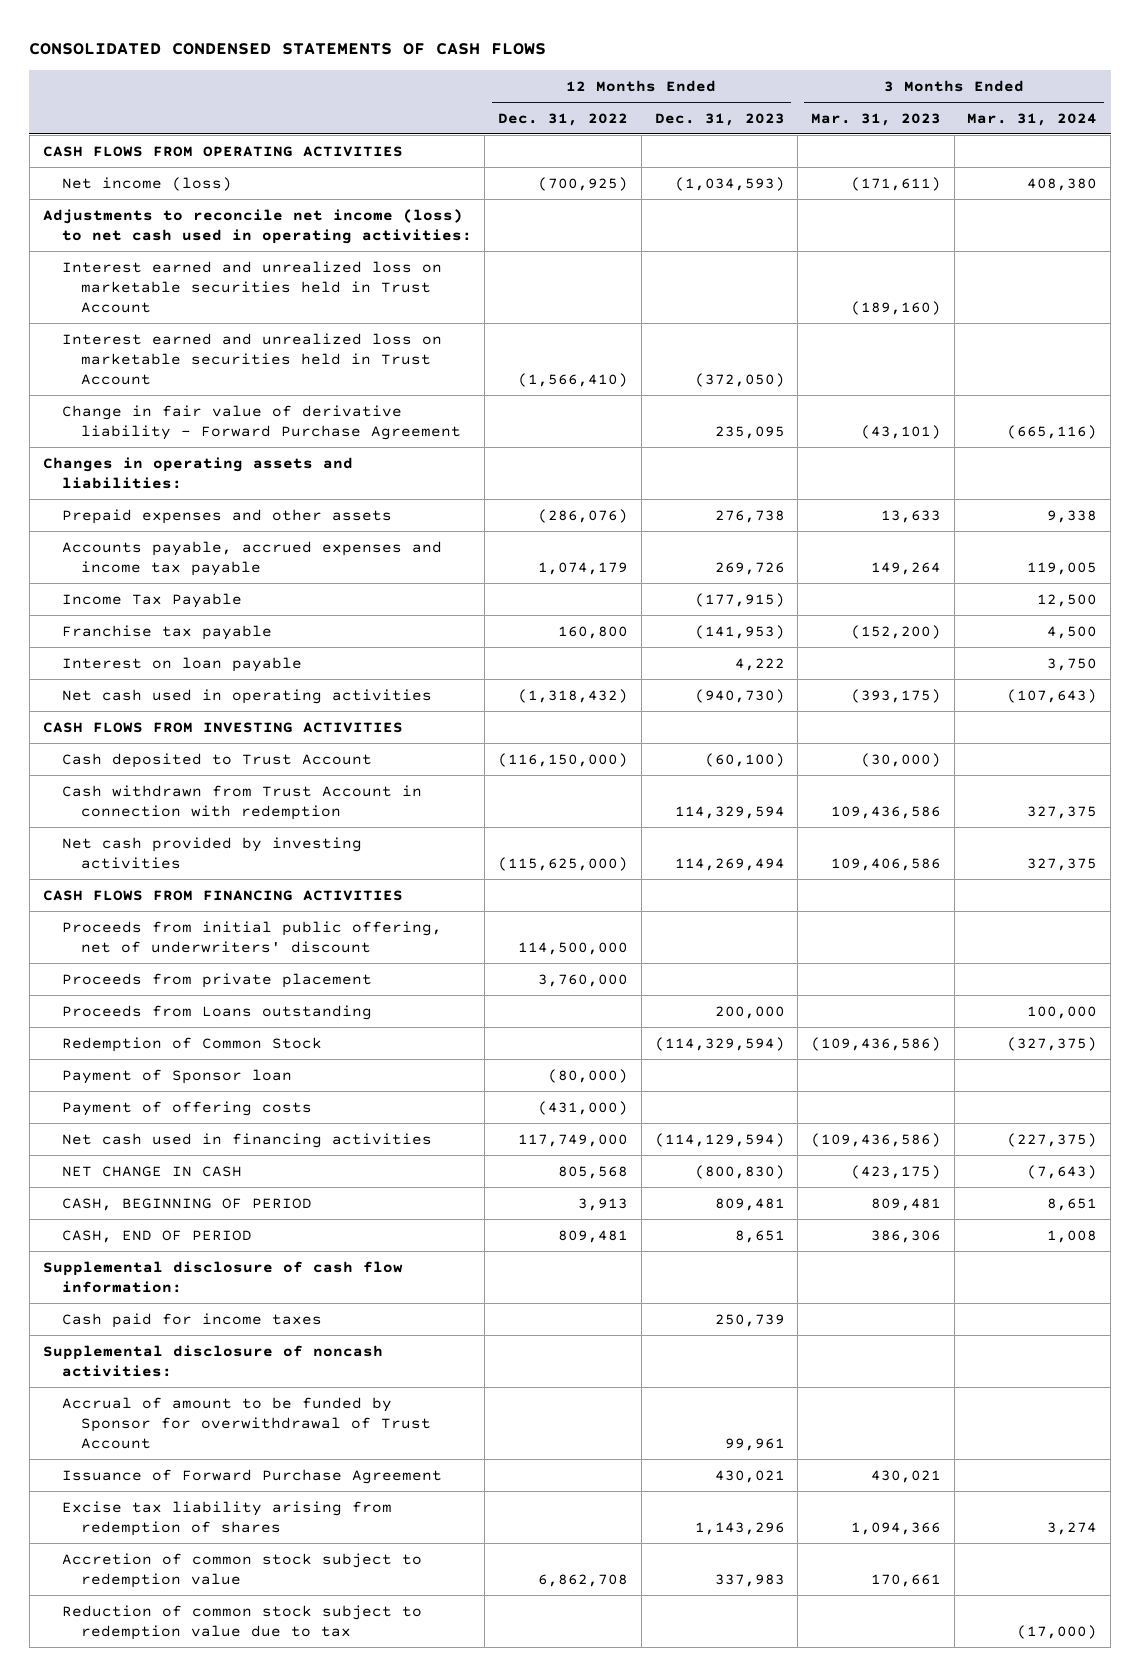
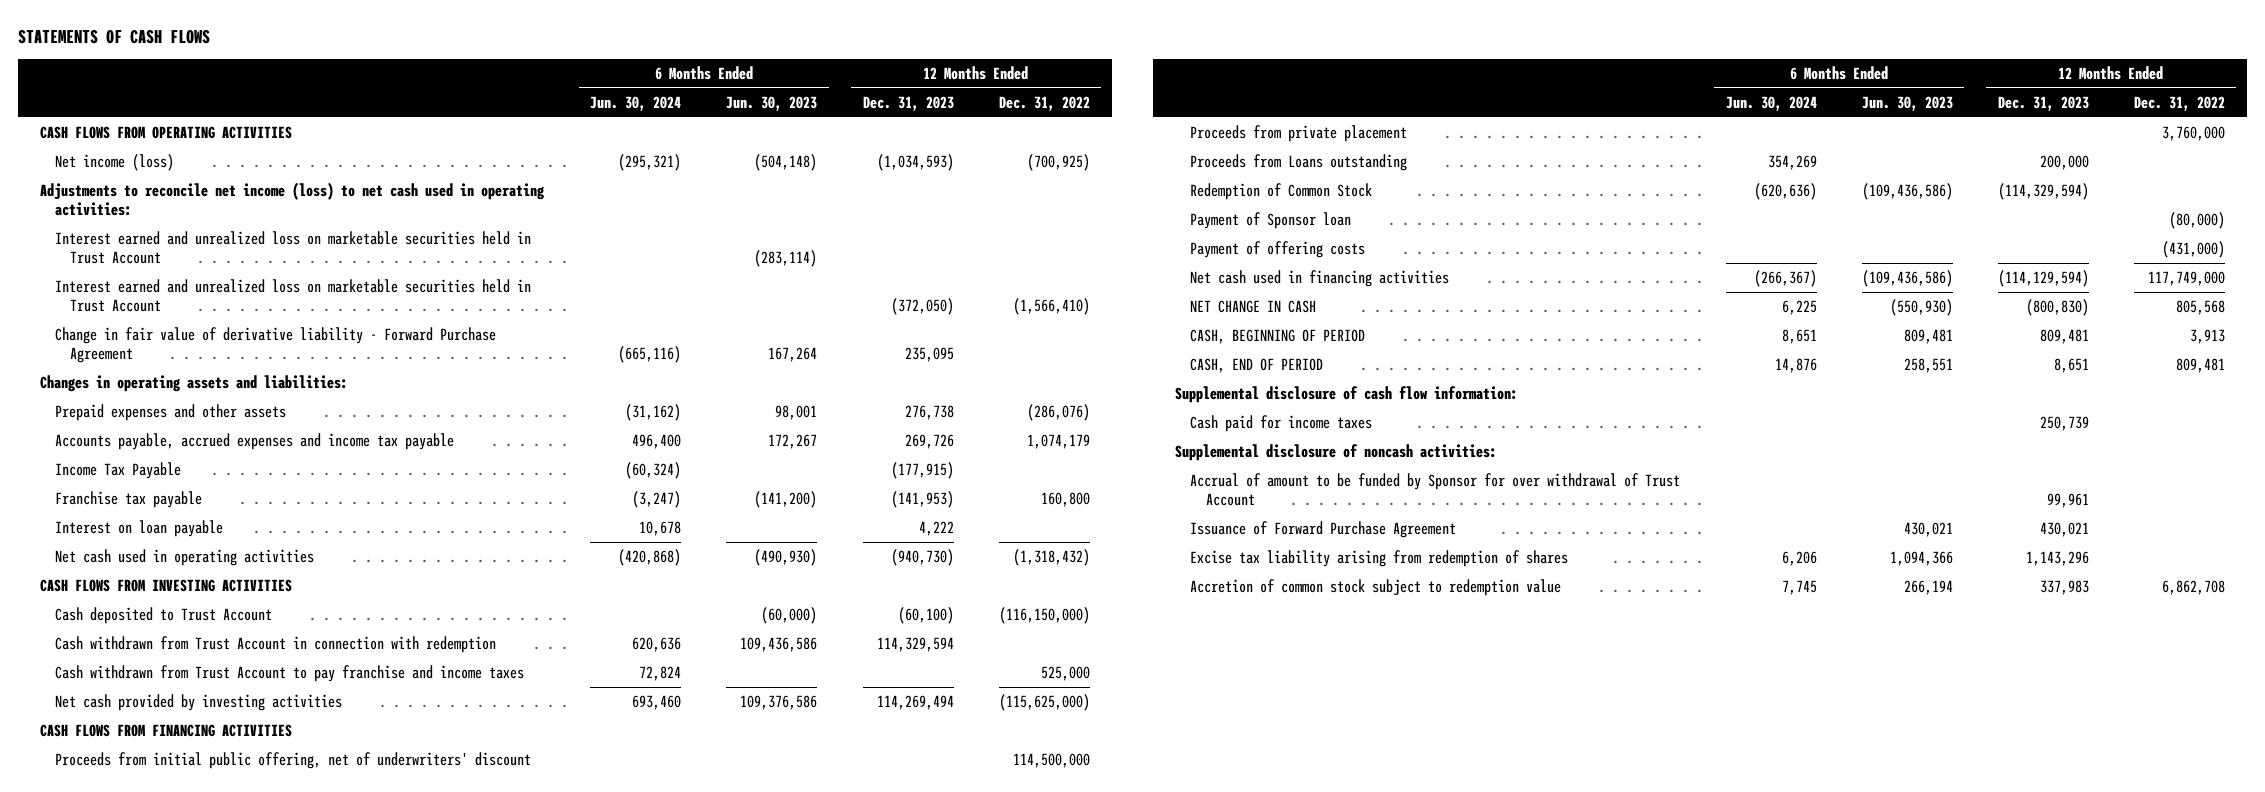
- CONSOLIDATED CONDENSED STATEMENTS OF CASH FLOWS
+ STATEMENTS OF CASH FLOWS
- | 12 Months Ended Dec. 31, 2022 | 12 Months Ended Dec. 31, 2023 | 3 Months Ended Mar. 31, 2023 | 3 Months Ended Mar. 31, 2024
+ | 6 Months Ended Jun. 30, 2024 | 6 Months Ended Jun. 30, 2023 | 12 Months Ended Dec. 31, 2023 | 12 Months Ended Dec. 31, 2022
+ Cash withdrawn from Trust Account to pay franchise and income taxes | 72,824 | | | 525,000
- Accrual of amount to be funded by Sponsor for overwithdrawal of Trust Account | | 99,961 | |
+ Accrual of amount to be funded by Sponsor for over withdrawal of Trust Account | | | 99,961 |
- Reduction of common stock subject to redemption value due to tax | | | | (17,000)

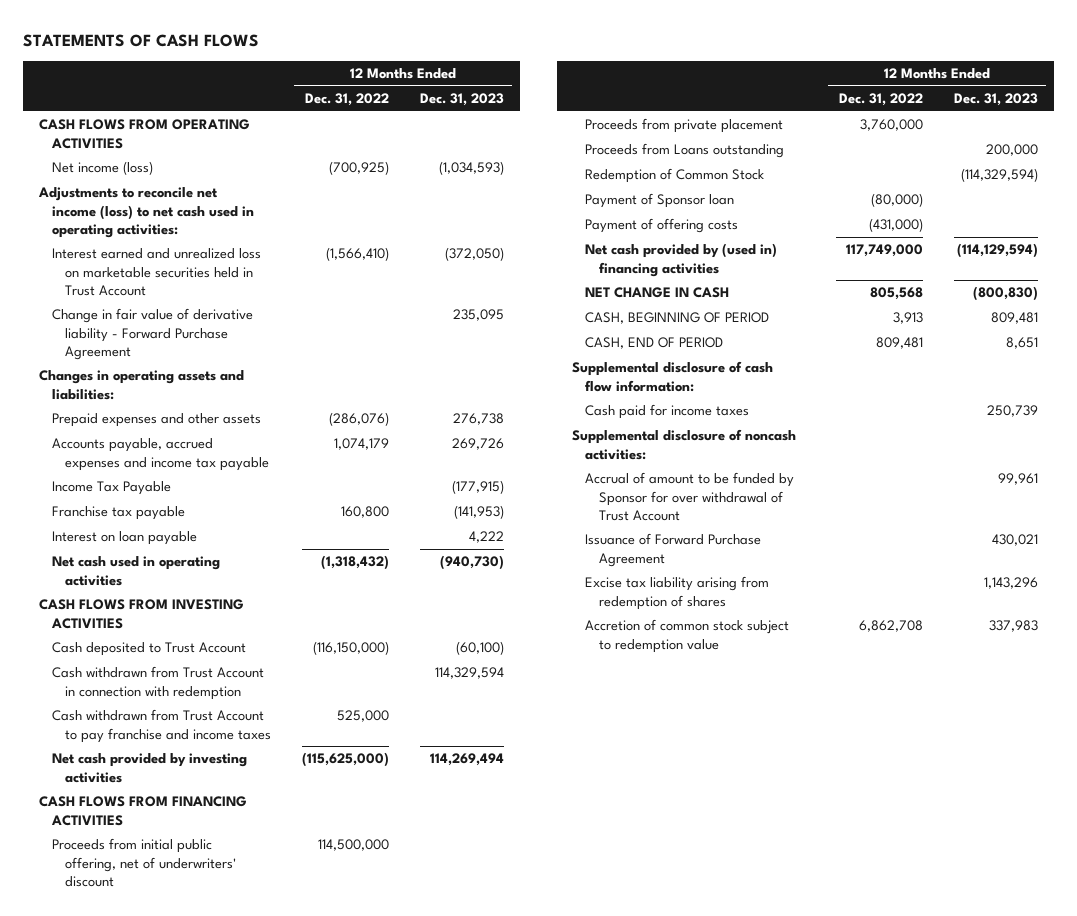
- | 6 Months Ended Jun. 30, 2024 | 6 Months Ended Jun. 30, 2023 | 12 Months Ended Dec. 31, 2023 | 12 Months Ended Dec. 31, 2022
+ | 12 Months Ended Dec. 31, 2022 | 12 Months Ended Dec. 31, 2023
- Interest earned and unrealized loss on marketable securities held in Trust Account | | (283,114) | |
- Net cash used in financing activities | (266,367) | (109,436,586) | (114,129,594) | 117,749,000
+ Net cash provided by (used in) financing activities | 117,749,000 | (114,129,594)

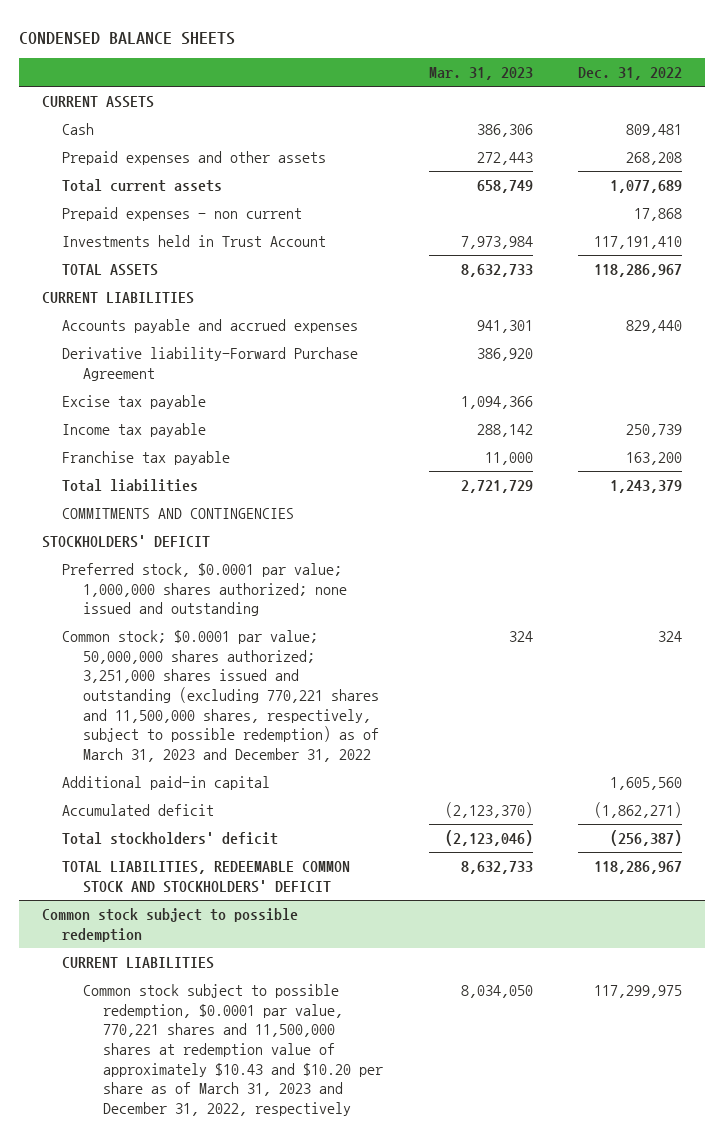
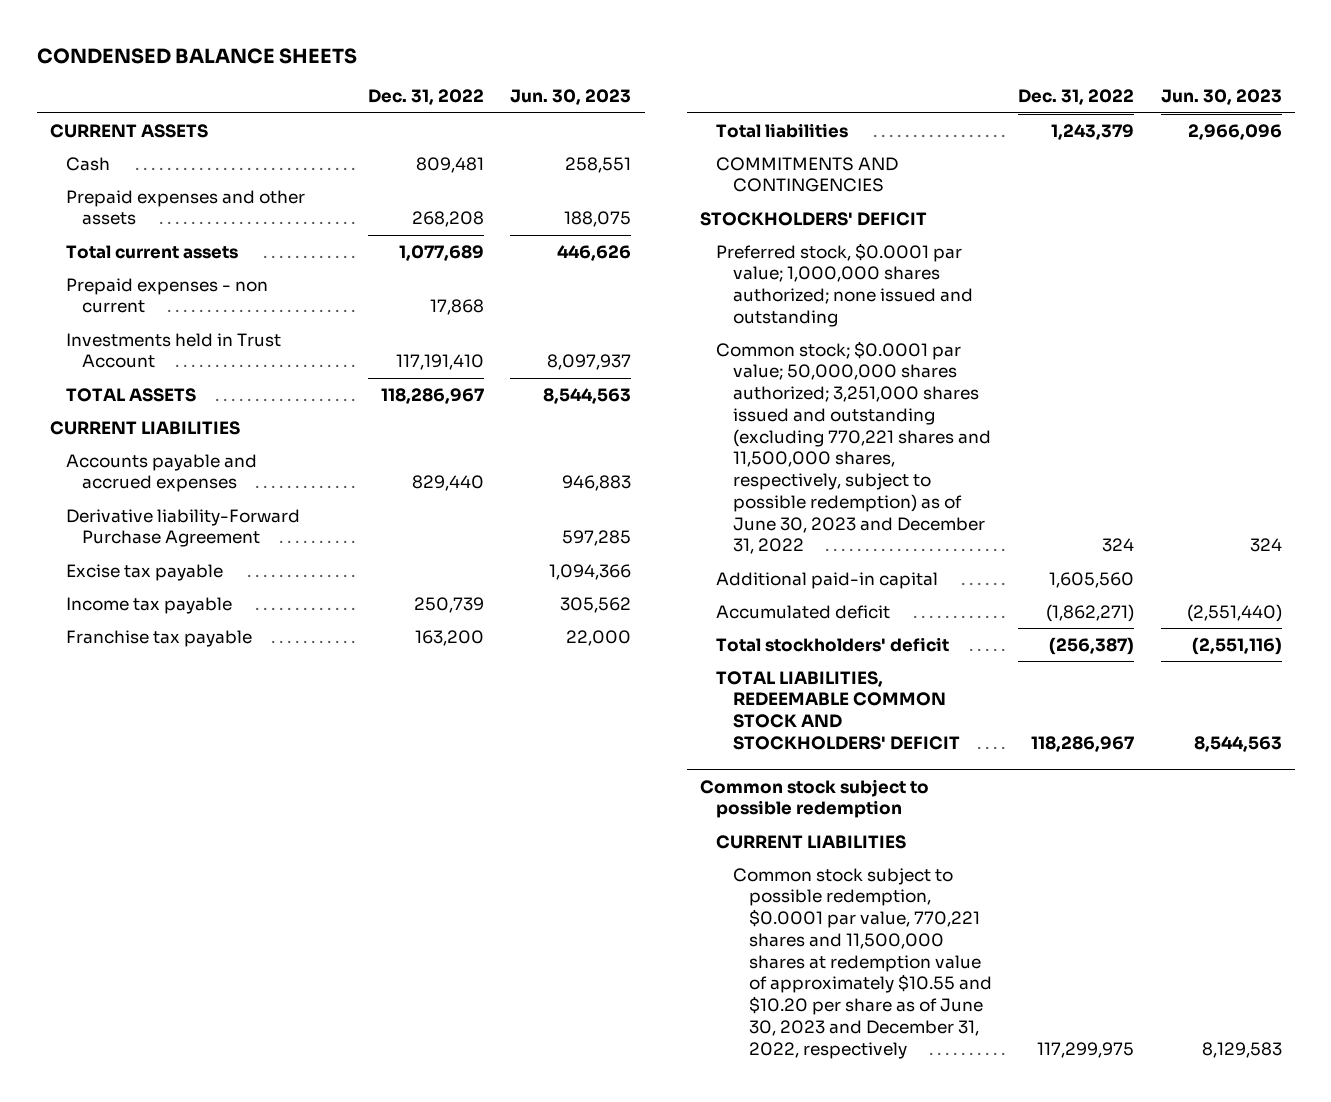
- | Mar. 31, 2023 | Dec. 31, 2022
+ | Dec. 31, 2022 | Jun. 30, 2023
- Common stock; $0.0001 par value; 50,000,000 shares authorized; 3,251,000 shares issued and outstanding (excluding 770,221 shares and 11,500,000 shares, respectively, subject to possible redemption) as of March 31, 2023 and December 31, 2022 | 324 | 324
+ Common stock; $0.0001 par value; 50,000,000 shares authorized; 3,251,000 shares issued and outstanding (excluding 770,221 shares and 11,500,000 shares, respectively, subject to possible redemption) as of June 30, 2023 and December 31, 2022 | 324 | 324
@ Common stock subject to possible redemption
- Common stock subject to possible redemption, $0.0001 par value, 770,221 shares and 11,500,000 shares at redemption value of approximately $10.43 and $10.20 per share as of March 31, 2023 and December 31, 2022, respectively | 8,034,050 | 117,299,975
+ Common stock subject to possible redemption, $0.0001 par value, 770,221 shares and 11,500,000 shares at redemption value of approximately $10.55 and $10.20 per share as of June 30, 2023 and December 31, 2022, respectively | 117,299,975 | 8,129,583

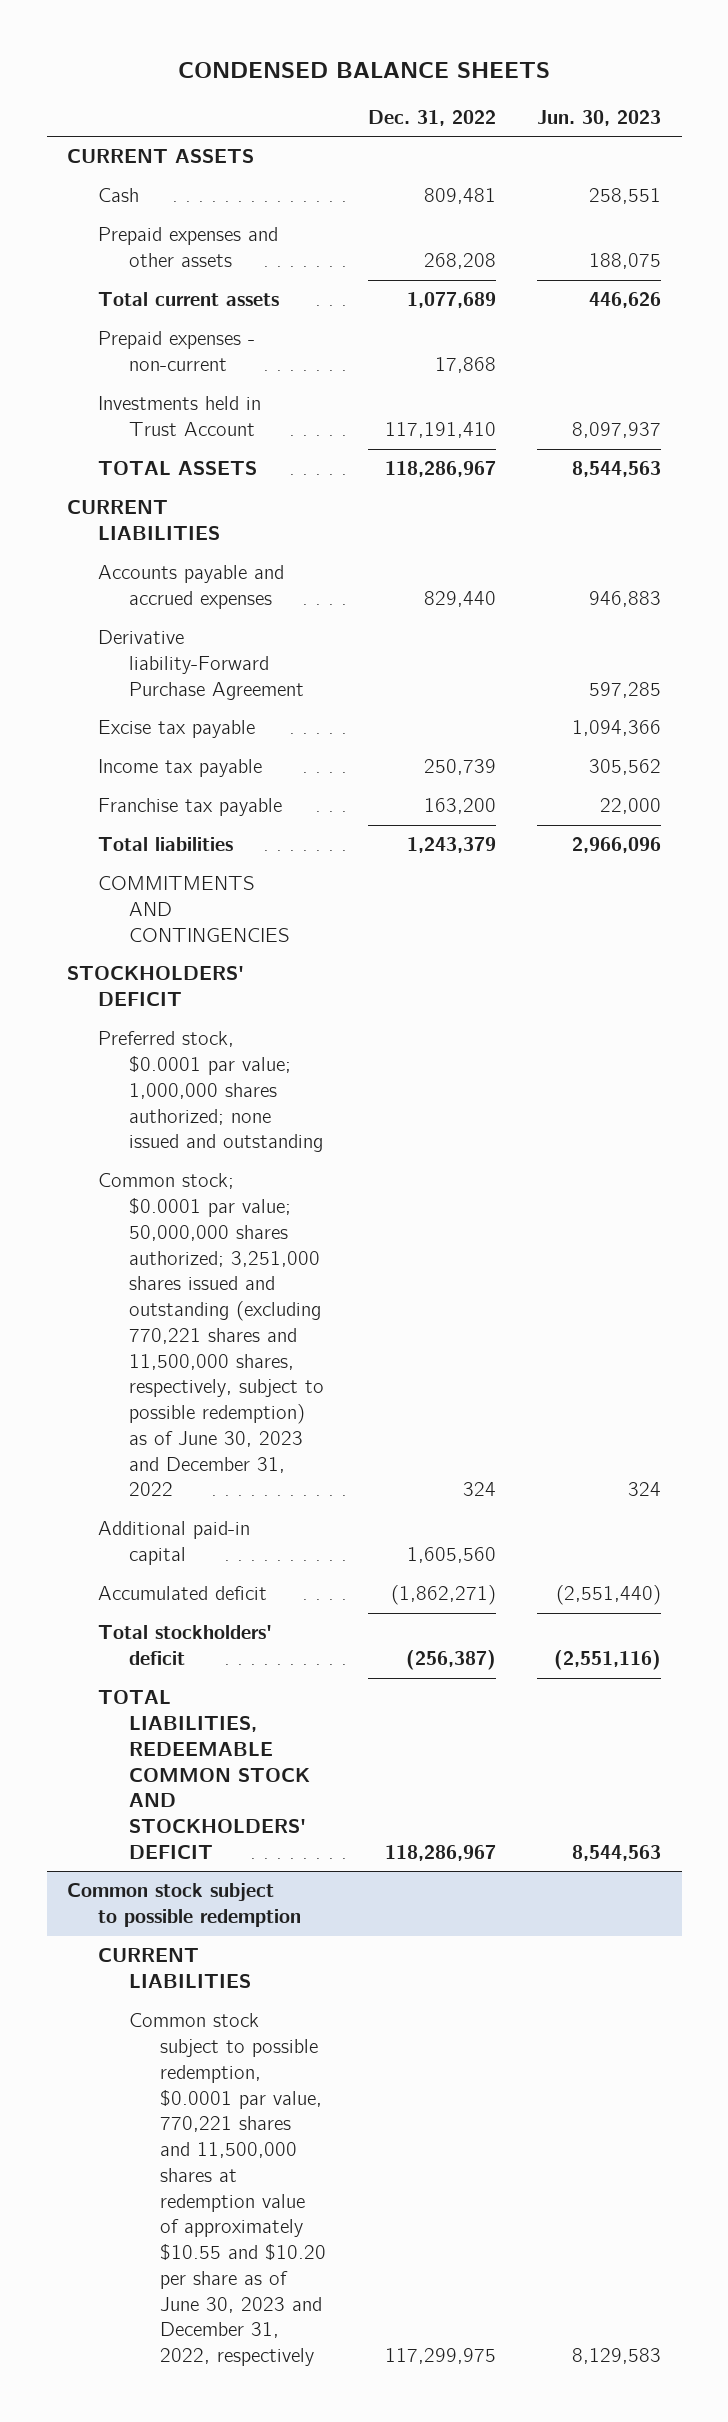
- Prepaid expenses - non current | 17,868 |
+ Prepaid expenses - non-current | 17,868 |

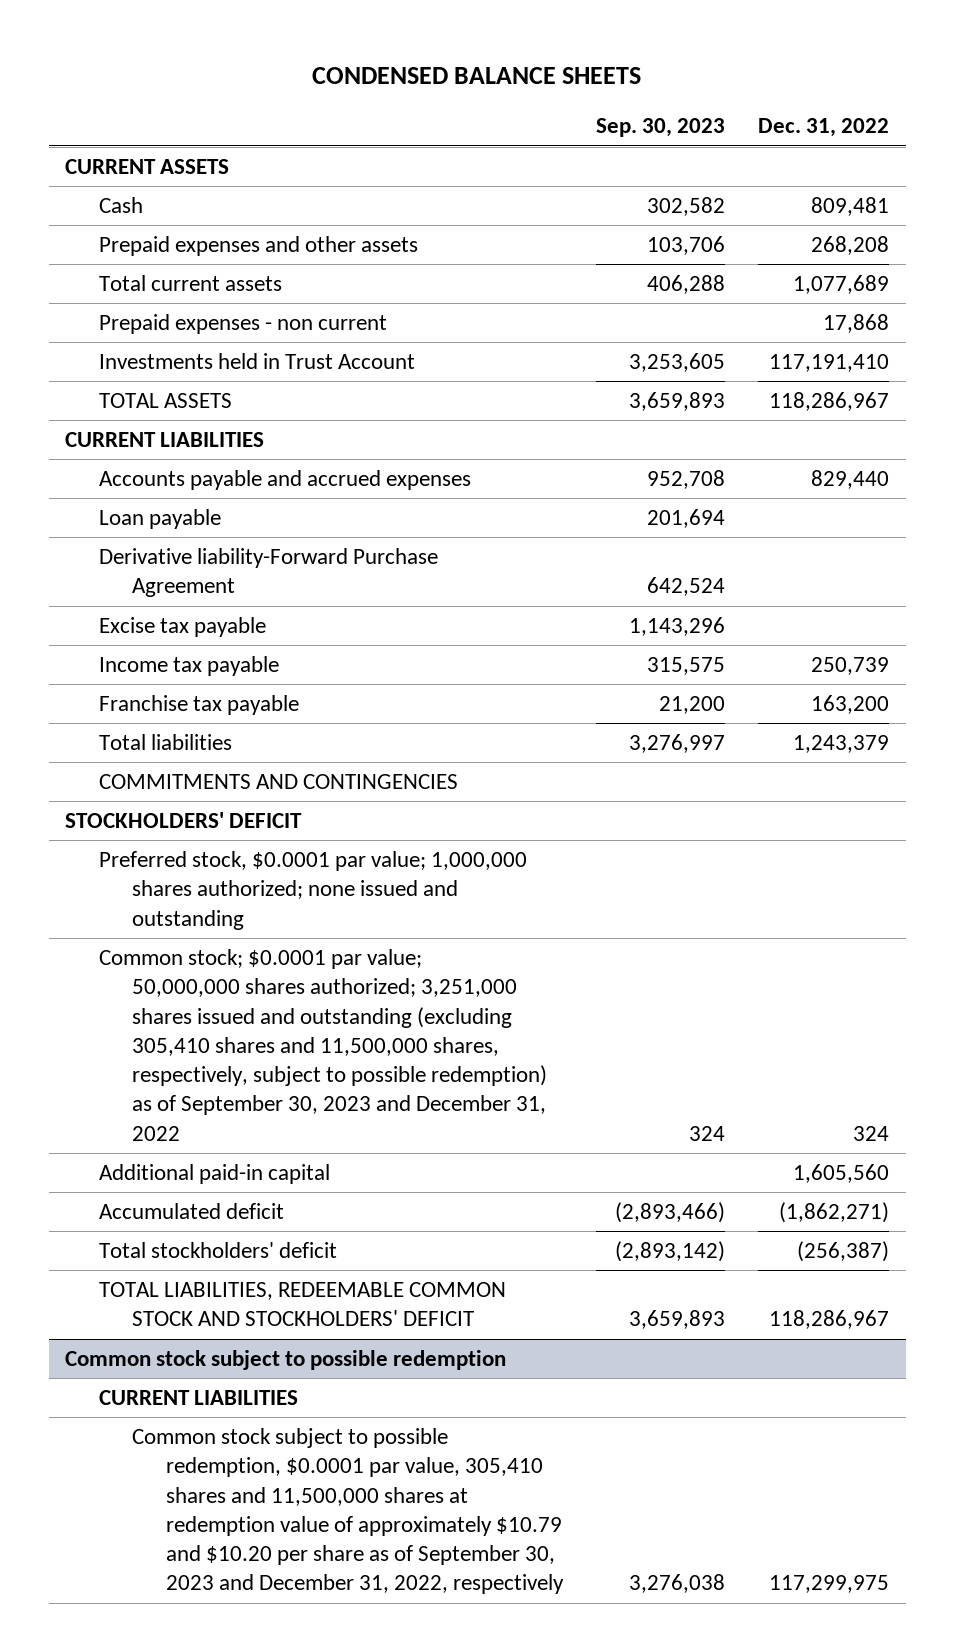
- | Dec. 31, 2022 | Jun. 30, 2023
+ | Sep. 30, 2023 | Dec. 31, 2022
- Prepaid expenses - non-current | 17,868 |
+ Prepaid expenses - non current | | 17,868
+ Loan payable | 201,694 |
- Common stock; $0.0001 par value; 50,000,000 shares authorized; 3,251,000 shares issued and outstanding (excluding 770,221 shares and 11,500,000 shares, respectively, subject to possible redemption) as of June 30, 2023 and December 31, 2022 | 324 | 324
+ Common stock; $0.0001 par value; 50,000,000 shares authorized; 3,251,000 shares issued and outstanding (excluding 305,410 shares and 11,500,000 shares, respectively, subject to possible redemption) as of September 30, 2023 and December 31, 2022 | 324 | 324
@ Common stock subject to possible redemption
- Common stock subject to possible redemption, $0.0001 par value, 770,221 shares and 11,500,000 shares at redemption value of approximately $10.55 and $10.20 per share as of June 30, 2023 and December 31, 2022, respectively | 117,299,975 | 8,129,583
+ Common stock subject to possible redemption, $0.0001 par value, 305,410 shares and 11,500,000 shares at redemption value of approximately $10.79 and $10.20 per share as of September 30, 2023 and December 31, 2022, respectively | 3,276,038 | 117,299,975

